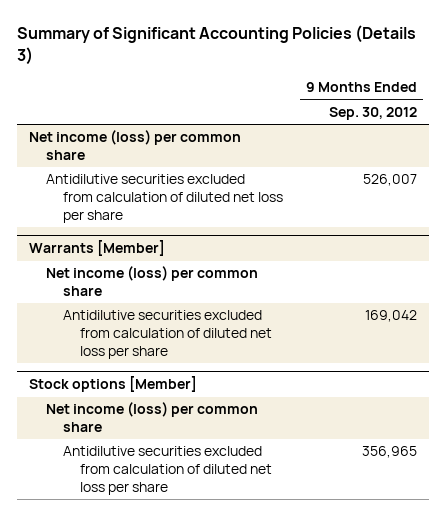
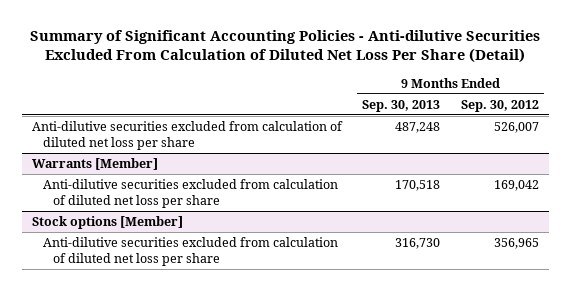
- Summary of Significant Accounting Policies (Details 3)
+ Summary of Significant Accounting Policies - Anti-dilutive Securities Excluded From Calculation of Diluted Net Loss Per Share (Detail)
- | 9 Months Ended Sep. 30, 2012
+ | 9 Months Ended Sep. 30, 2013 | 9 Months Ended Sep. 30, 2012
- Net income (loss) per common share
- Antidilutive securities excluded from calculation of diluted net loss per share | 526,007
+ Anti-dilutive securities excluded from calculation of diluted net loss per share | 487,248 | 526,007
@ Warrants [Member]
- Net income (loss) per common share
- Antidilutive securities excluded from calculation of diluted net loss per share | 169,042
+ Anti-dilutive securities excluded from calculation of diluted net loss per share | 170,518 | 169,042
@ Stock options [Member]
- Net income (loss) per common share
- Antidilutive securities excluded from calculation of diluted net loss per share | 356,965
+ Anti-dilutive securities excluded from calculation of diluted net loss per share | 316,730 | 356,965

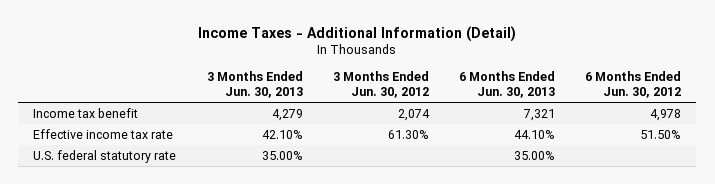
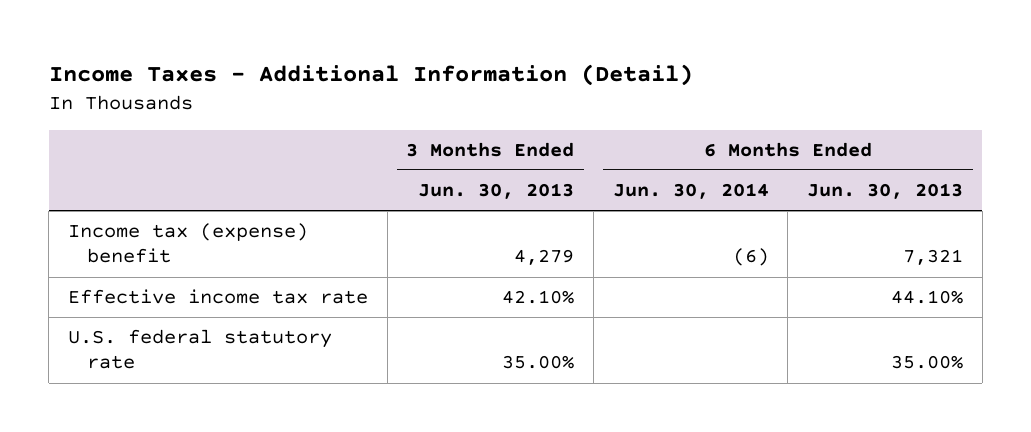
- | 3 Months Ended Jun. 30, 2013 | 3 Months Ended Jun. 30, 2012 | 6 Months Ended Jun. 30, 2013 | 6 Months Ended Jun. 30, 2012
+ | 3 Months Ended Jun. 30, 2013 | 6 Months Ended Jun. 30, 2014 | 6 Months Ended Jun. 30, 2013
- Income tax benefit | 4,279 | 2,074 | 7,321 | 4,978
+ Income tax (expense) benefit | 4,279 | (6) | 7,321

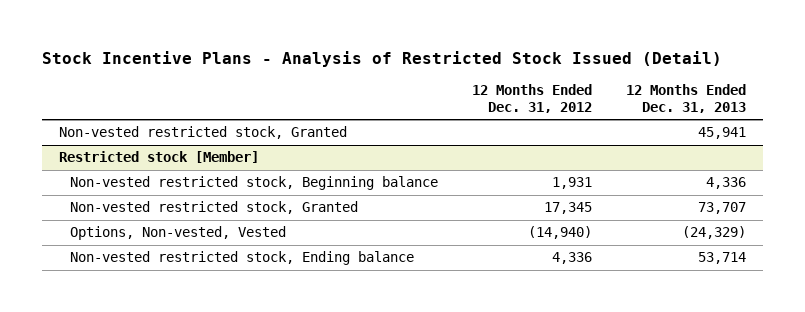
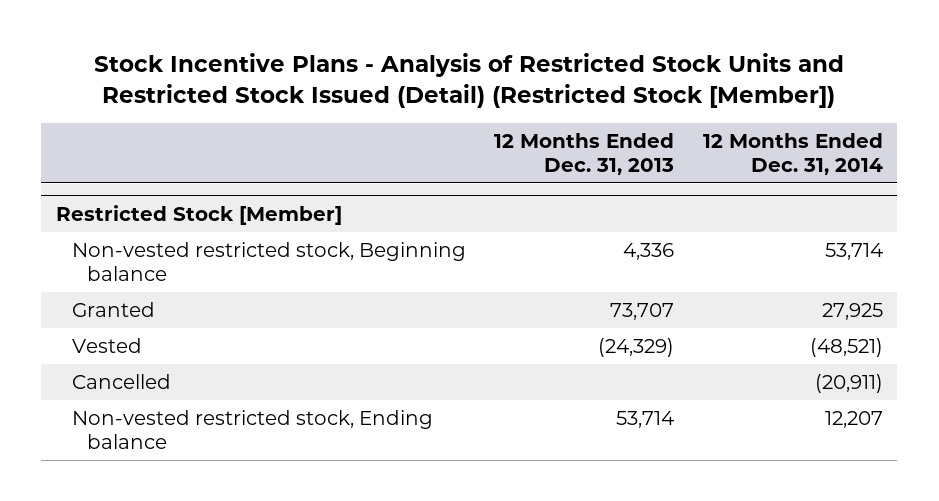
- Stock Incentive Plans - Analysis of Restricted Stock Issued (Detail)
+ Stock Incentive Plans - Analysis of Restricted Stock Units and Restricted Stock Issued (Detail) (Restricted Stock [Member])
- | 12 Months Ended Dec. 31, 2012 | 12 Months Ended Dec. 31, 2013
+ | 12 Months Ended Dec. 31, 2013 | 12 Months Ended Dec. 31, 2014
- Non-vested restricted stock, Granted | | 45,941
- Restricted stock [Member]
+ Restricted Stock [Member]
- Non-vested restricted stock, Granted | 17,345 | 73,707
- Options, Non-vested, Vested | (14,940) | (24,329)
+ Granted | 73,707 | 27,925
+ Vested | (24,329) | (48,521)
+ Cancelled | | (20,911)

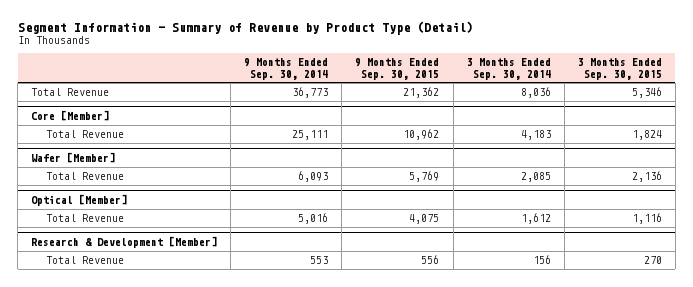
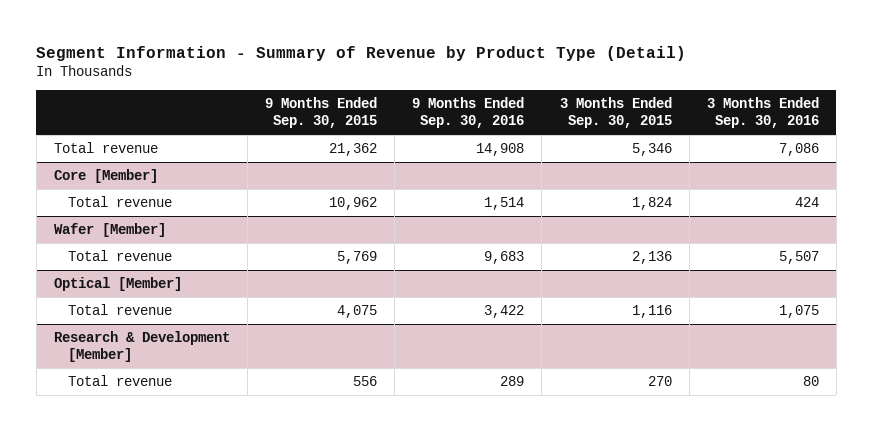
- | 9 Months Ended Sep. 30, 2014 | 9 Months Ended Sep. 30, 2015 | 3 Months Ended Sep. 30, 2014 | 3 Months Ended Sep. 30, 2015
+ | 9 Months Ended Sep. 30, 2015 | 9 Months Ended Sep. 30, 2016 | 3 Months Ended Sep. 30, 2015 | 3 Months Ended Sep. 30, 2016
- Total Revenue | 36,773 | 21,362 | 8,036 | 5,346
+ Total revenue | 21,362 | 14,908 | 5,346 | 7,086
@ Core [Member]
- Total Revenue | 25,111 | 10,962 | 4,183 | 1,824
+ Total revenue | 10,962 | 1,514 | 1,824 | 424
@ Wafer [Member]
- Total Revenue | 6,093 | 5,769 | 2,085 | 2,136
+ Total revenue | 5,769 | 9,683 | 2,136 | 5,507
@ Optical [Member]
- Total Revenue | 5,016 | 4,075 | 1,612 | 1,116
+ Total revenue | 4,075 | 3,422 | 1,116 | 1,075
@ Research & Development [Member]
- Total Revenue | 553 | 556 | 156 | 270
+ Total revenue | 556 | 289 | 270 | 80

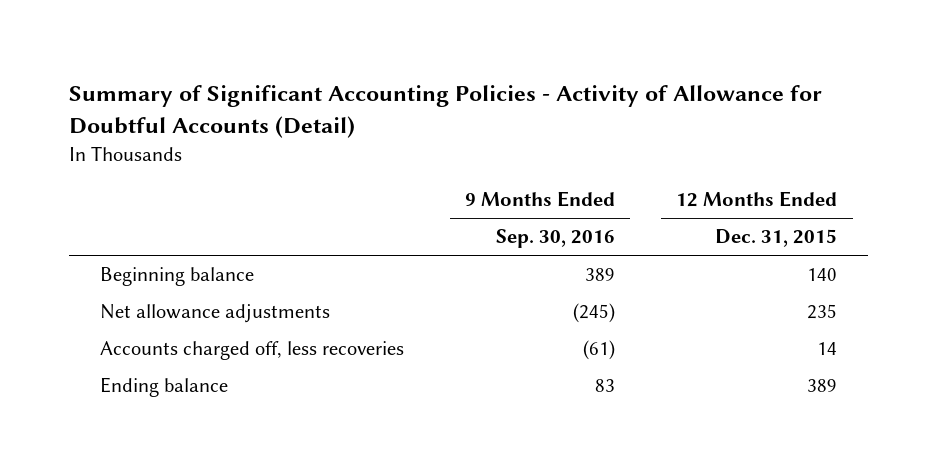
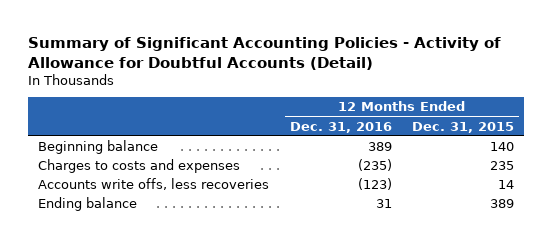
- | 9 Months Ended Sep. 30, 2016 | 12 Months Ended Dec. 31, 2015
+ | 12 Months Ended Dec. 31, 2016 | 12 Months Ended Dec. 31, 2015
- Net allowance adjustments | (245) | 235
- Accounts charged off, less recoveries | (61) | 14
+ Charges to costs and expenses | (235) | 235
+ Accounts write offs, less recoveries | (123) | 14

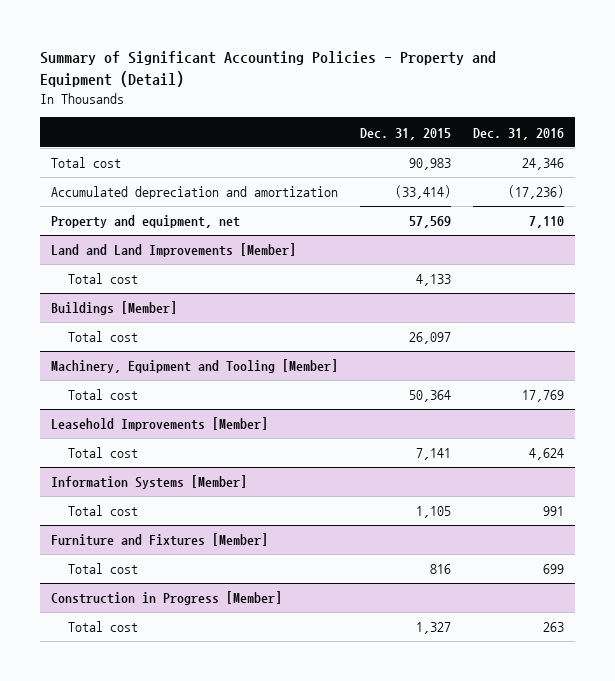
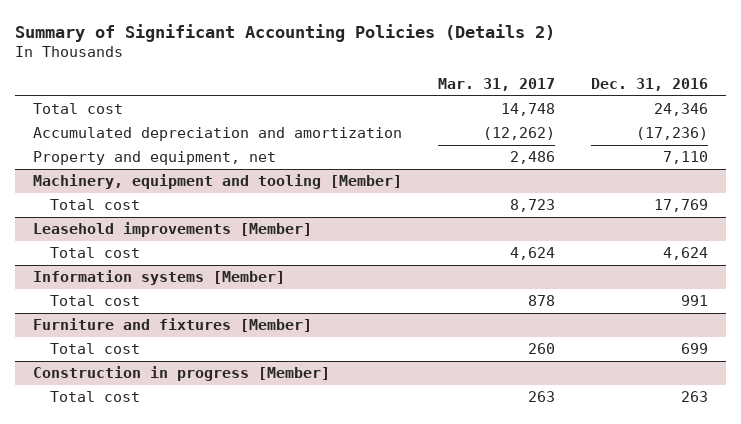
- Summary of Significant Accounting Policies - Property and Equipment (Detail)
+ Summary of Significant Accounting Policies (Details 2)
- | Dec. 31, 2015 | Dec. 31, 2016
+ | Mar. 31, 2017 | Dec. 31, 2016
- Land and Land Improvements [Member]
- Total cost | 4,133 |
- Buildings [Member]
- Total cost | 26,097 |
- Machinery, Equipment and Tooling [Member]
+ Machinery, equipment and tooling [Member]
- Leasehold Improvements [Member]
+ Leasehold improvements [Member]
- Information Systems [Member]
+ Information systems [Member]
- Furniture and Fixtures [Member]
+ Furniture and fixtures [Member]
- Construction in Progress [Member]
+ Construction in progress [Member]

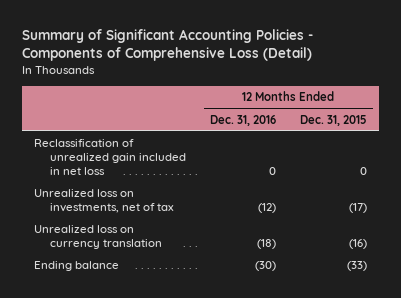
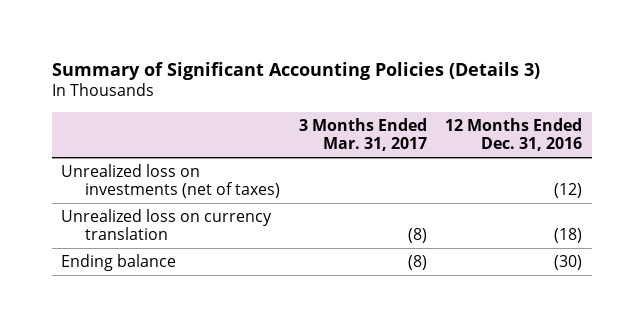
- Summary of Significant Accounting Policies - Components of Comprehensive Loss (Detail)
+ Summary of Significant Accounting Policies (Details 3)
- | 12 Months Ended Dec. 31, 2016 | 12 Months Ended Dec. 31, 2015
+ | 3 Months Ended Mar. 31, 2017 | 12 Months Ended Dec. 31, 2016
- Reclassification of unrealized gain included in net loss | 0 | 0
- Unrealized loss on investments, net of tax | (12) | (17)
+ Unrealized loss on investments (net of taxes) | | (12)

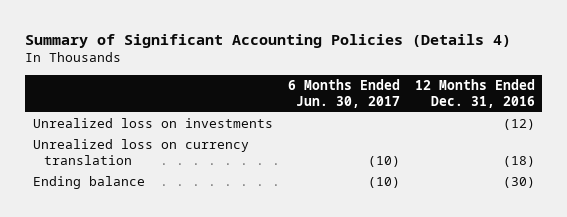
- Summary of Significant Accounting Policies (Details 3)
+ Summary of Significant Accounting Policies (Details 4)
- | 3 Months Ended Mar. 31, 2017 | 12 Months Ended Dec. 31, 2016
+ | 6 Months Ended Jun. 30, 2017 | 12 Months Ended Dec. 31, 2016
- Unrealized loss on investments (net of taxes) | | (12)
+ Unrealized loss on investments | | (12)

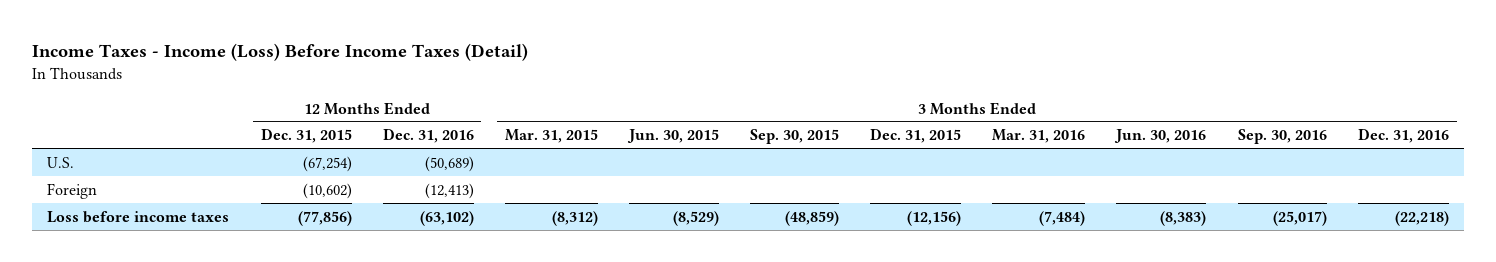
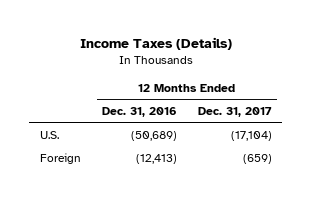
- Income Taxes - Income (Loss) Before Income Taxes (Detail)
+ Income Taxes (Details)
- | 12 Months Ended Dec. 31, 2015 | 12 Months Ended Dec. 31, 2016 | 3 Months Ended Mar. 31, 2015 | 3 Months Ended Jun. 30, 2015 | 3 Months Ended Sep. 30, 2015 | 3 Months Ended Dec. 31, 2015 | 3 Months Ended Mar. 31, 2016 | 3 Months Ended Jun. 30, 2016 | 3 Months Ended Sep. 30, 2016 | 3 Months Ended Dec. 31, 2016
+ | 12 Months Ended Dec. 31, 2016 | 12 Months Ended Dec. 31, 2017
- Loss before income taxes | (77,856) | (63,102) | (8,312) | (8,529) | (48,859) | (12,156) | (7,484) | (8,383) | (25,017) | (22,218)

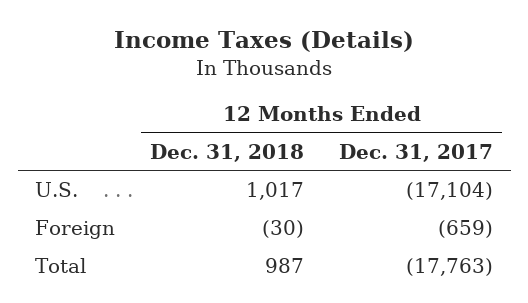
- | 12 Months Ended Dec. 31, 2016 | 12 Months Ended Dec. 31, 2017
+ | 12 Months Ended Dec. 31, 2018 | 12 Months Ended Dec. 31, 2017
+ Total | 987 | (17,763)

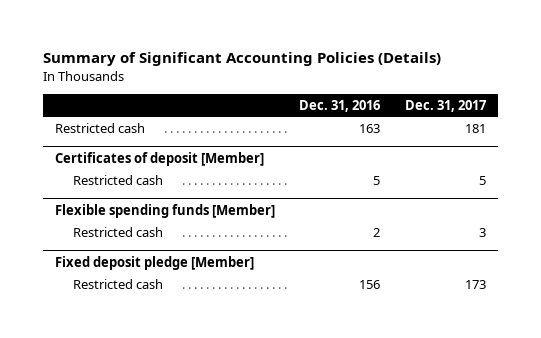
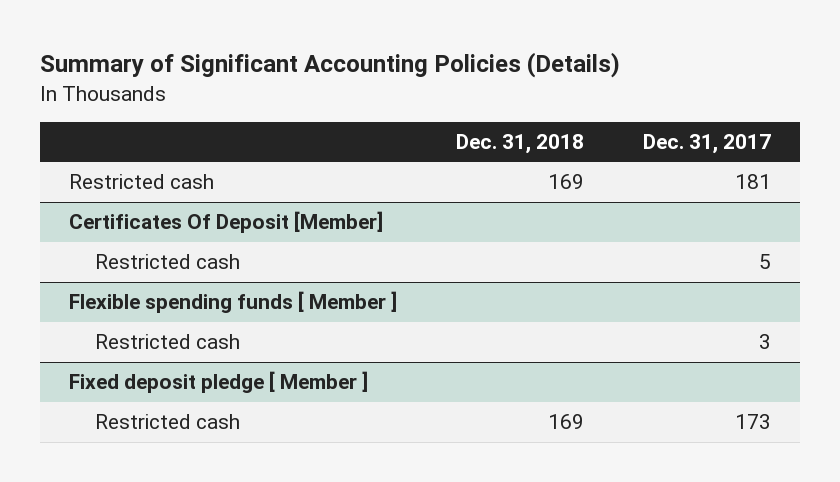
- | Dec. 31, 2016 | Dec. 31, 2017
+ | Dec. 31, 2018 | Dec. 31, 2017
- Certificates of deposit [Member]
+ Certificates Of Deposit [Member]
- Flexible spending funds [Member]
+ Flexible spending funds [ Member ]
- Fixed deposit pledge [Member]
+ Fixed deposit pledge [ Member ]

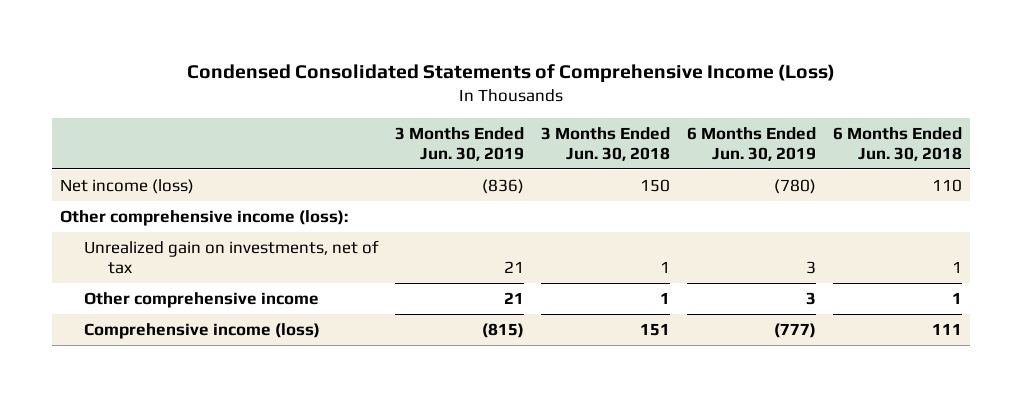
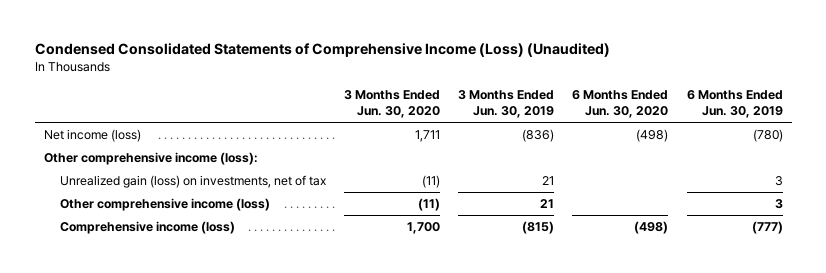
- Condensed Consolidated Statements of Comprehensive Income (Loss)
+ Condensed Consolidated Statements of Comprehensive Income (Loss) (Unaudited)
- | 3 Months Ended Jun. 30, 2019 | 3 Months Ended Jun. 30, 2018 | 6 Months Ended Jun. 30, 2019 | 6 Months Ended Jun. 30, 2018
+ | 3 Months Ended Jun. 30, 2020 | 3 Months Ended Jun. 30, 2019 | 6 Months Ended Jun. 30, 2020 | 6 Months Ended Jun. 30, 2019
- Unrealized gain on investments, net of tax | 21 | 1 | 3 | 1
- Other comprehensive income | 21 | 1 | 3 | 1
+ Unrealized gain (loss) on investments, net of tax | (11) | 21 | | 3
+ Other comprehensive income (loss) | (11) | 21 | | 3

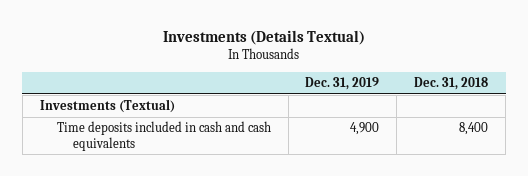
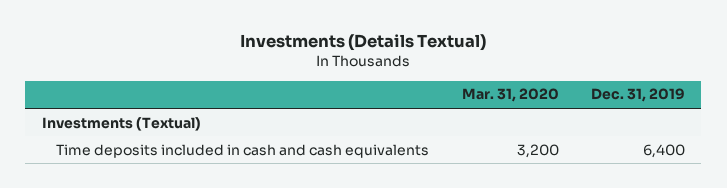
- | Dec. 31, 2019 | Dec. 31, 2018
+ | Mar. 31, 2020 | Dec. 31, 2019
- Time deposits included in cash and cash equivalents | 4,900 | 8,400
+ Time deposits included in cash and cash equivalents | 3,200 | 6,400

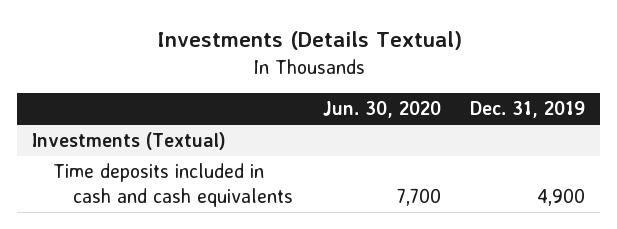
- | Mar. 31, 2020 | Dec. 31, 2019
+ | Jun. 30, 2020 | Dec. 31, 2019
- Time deposits included in cash and cash equivalents | 3,200 | 6,400
+ Time deposits included in cash and cash equivalents | 7,700 | 4,900

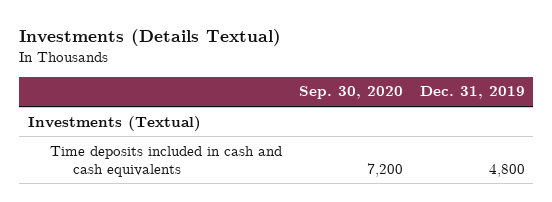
- | Jun. 30, 2020 | Dec. 31, 2019
+ | Sep. 30, 2020 | Dec. 31, 2019
- Time deposits included in cash and cash equivalents | 7,700 | 4,900
+ Time deposits included in cash and cash equivalents | 7,200 | 4,800

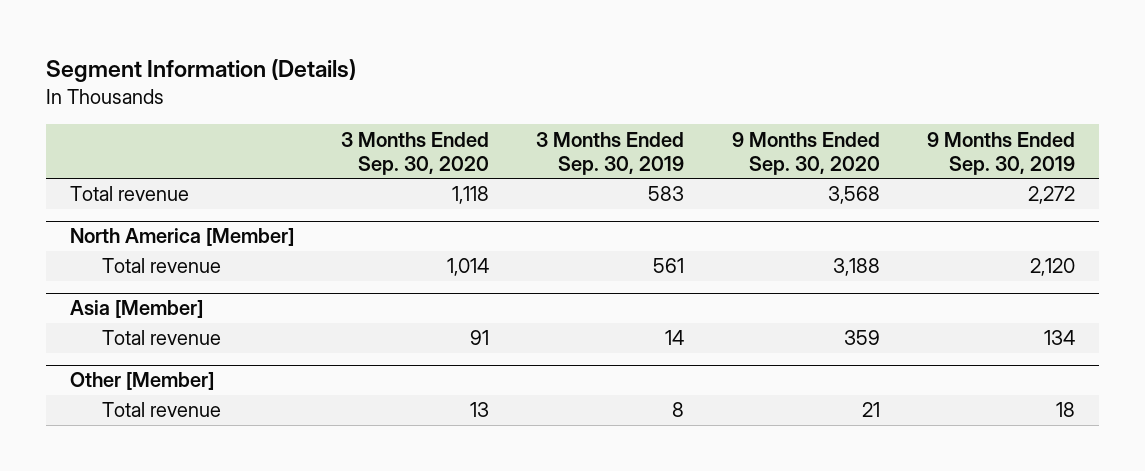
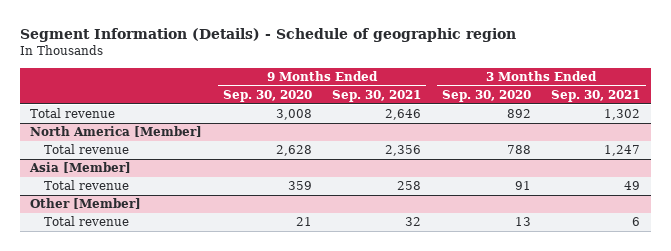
- Segment Information (Details)
+ Segment Information (Details) - Schedule of geographic region
- | 3 Months Ended Sep. 30, 2020 | 3 Months Ended Sep. 30, 2019 | 9 Months Ended Sep. 30, 2020 | 9 Months Ended Sep. 30, 2019
+ | 9 Months Ended Sep. 30, 2020 | 9 Months Ended Sep. 30, 2021 | 3 Months Ended Sep. 30, 2020 | 3 Months Ended Sep. 30, 2021
- Total revenue | 1,118 | 583 | 3,568 | 2,272
+ Total revenue | 3,008 | 2,646 | 892 | 1,302
@ North America [Member]
- Total revenue | 1,014 | 561 | 3,188 | 2,120
+ Total revenue | 2,628 | 2,356 | 788 | 1,247

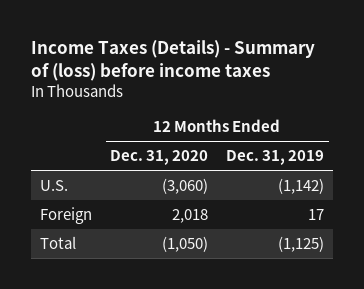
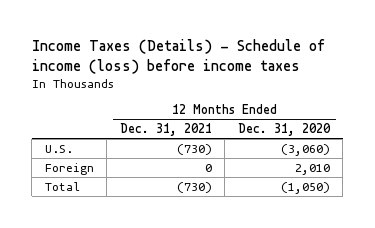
- Income Taxes (Details) - Summary of (loss) before income taxes
+ Income Taxes (Details) - Schedule of income (loss) before income taxes
- | 12 Months Ended Dec. 31, 2020 | 12 Months Ended Dec. 31, 2019
+ | 12 Months Ended Dec. 31, 2021 | 12 Months Ended Dec. 31, 2020
- Foreign | 2,018 | 17
+ Foreign | 0 | 2,010

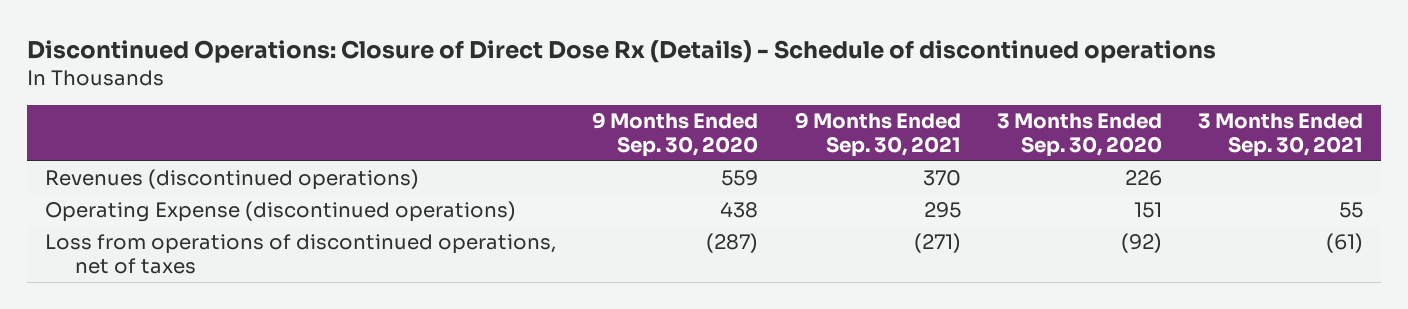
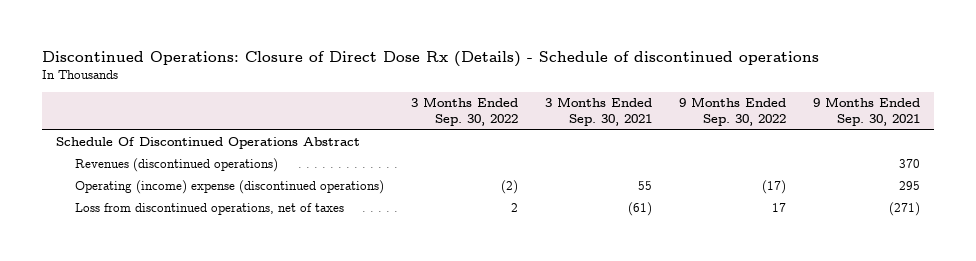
- | 9 Months Ended Sep. 30, 2020 | 9 Months Ended Sep. 30, 2021 | 3 Months Ended Sep. 30, 2020 | 3 Months Ended Sep. 30, 2021
+ | 3 Months Ended Sep. 30, 2022 | 3 Months Ended Sep. 30, 2021 | 9 Months Ended Sep. 30, 2022 | 9 Months Ended Sep. 30, 2021
+ Schedule Of Discontinued Operations Abstract
- Operating Expense (discontinued operations) | 438 | 295 | 151 | 55
- Loss from operations of discontinued operations, net of taxes | (287) | (271) | (92) | (61)
+ Operating (income) expense (discontinued operations) | (2) | 55 | (17) | 295
+ Loss from discontinued operations, net of taxes | 2 | (61) | 17 | (271)

